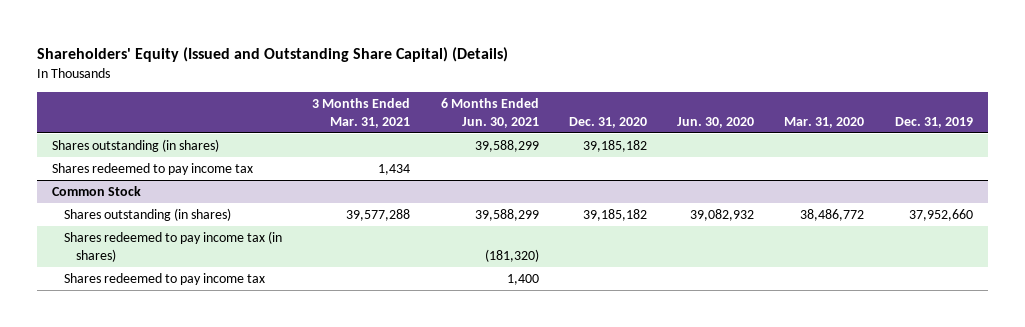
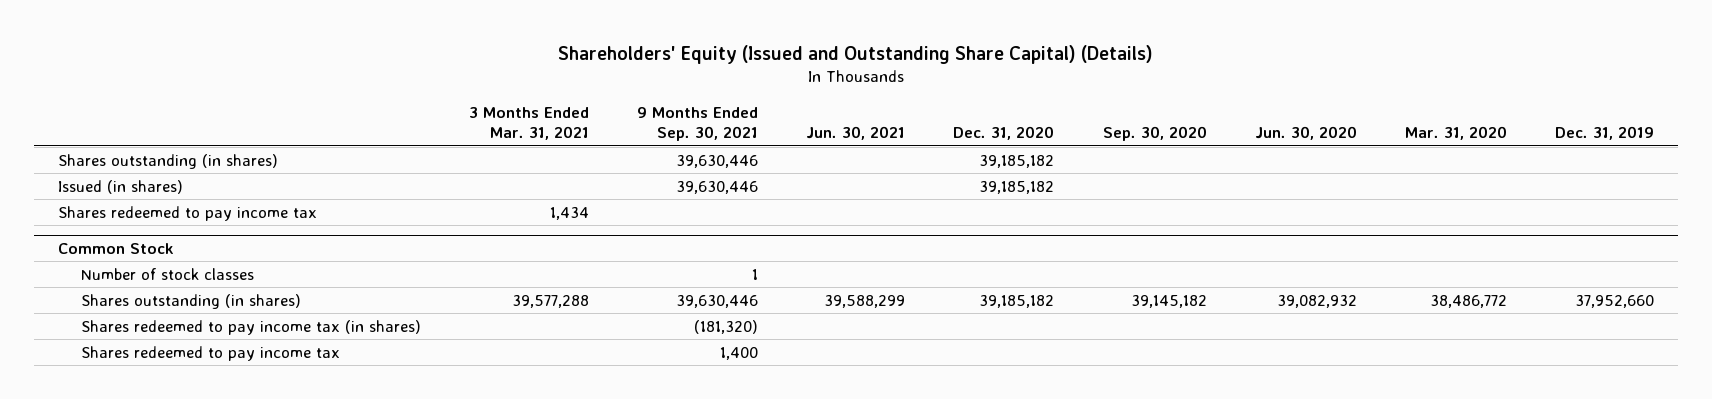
- | 3 Months Ended Mar. 31, 2021 | 6 Months Ended Jun. 30, 2021 | Dec. 31, 2020 | Jun. 30, 2020 | Mar. 31, 2020 | Dec. 31, 2019
+ | 3 Months Ended Mar. 31, 2021 | 9 Months Ended Sep. 30, 2021 | Jun. 30, 2021 | Dec. 31, 2020 | Sep. 30, 2020 | Jun. 30, 2020 | Mar. 31, 2020 | Dec. 31, 2019
+ Issued (in shares) | | 39,630,446 | | 39,185,182 | | | |
@ Common Stock
+ Number of stock classes | | 1 | | | | | |

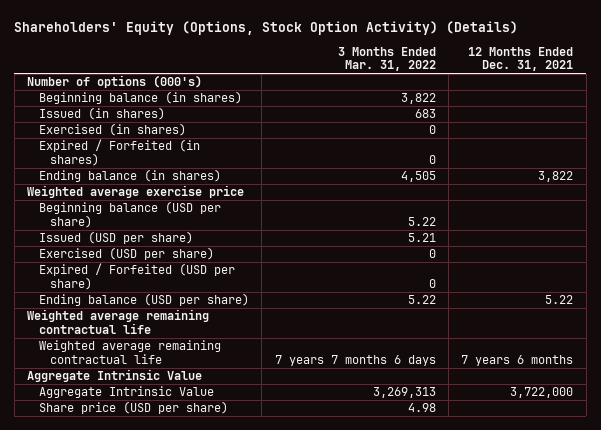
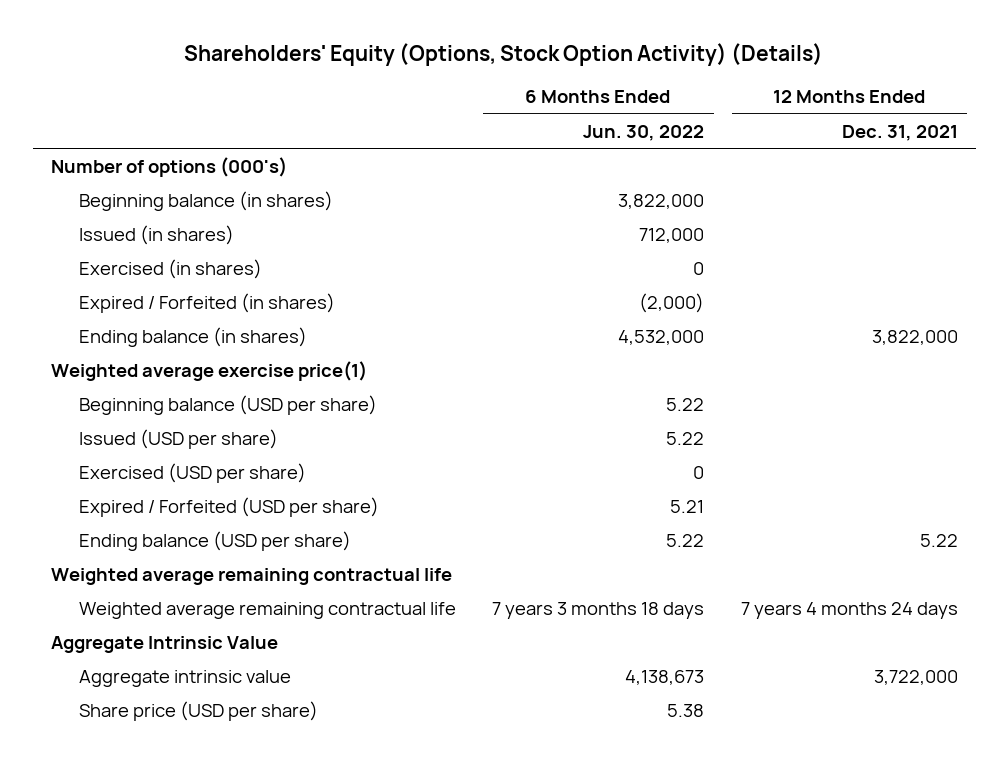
- | 3 Months Ended Mar. 31, 2022 | 12 Months Ended Dec. 31, 2021
+ | 6 Months Ended Jun. 30, 2022 | 12 Months Ended Dec. 31, 2021
- Ending balance (in shares) | 4,505 | 3,822
- Weighted average exercise price
+ Ending balance (in shares) | 4,532,000 | 3,822,000
+ Weighted average exercise price(1)
- Weighted average remaining contractual life | 7 years 7 months 6 days | 7 years 6 months
+ Weighted average remaining contractual life | 7 years 3 months 18 days | 7 years 4 months 24 days
- Aggregate Intrinsic Value | 3,269,313 | 3,722,000
+ Aggregate intrinsic value | 4,138,673 | 3,722,000

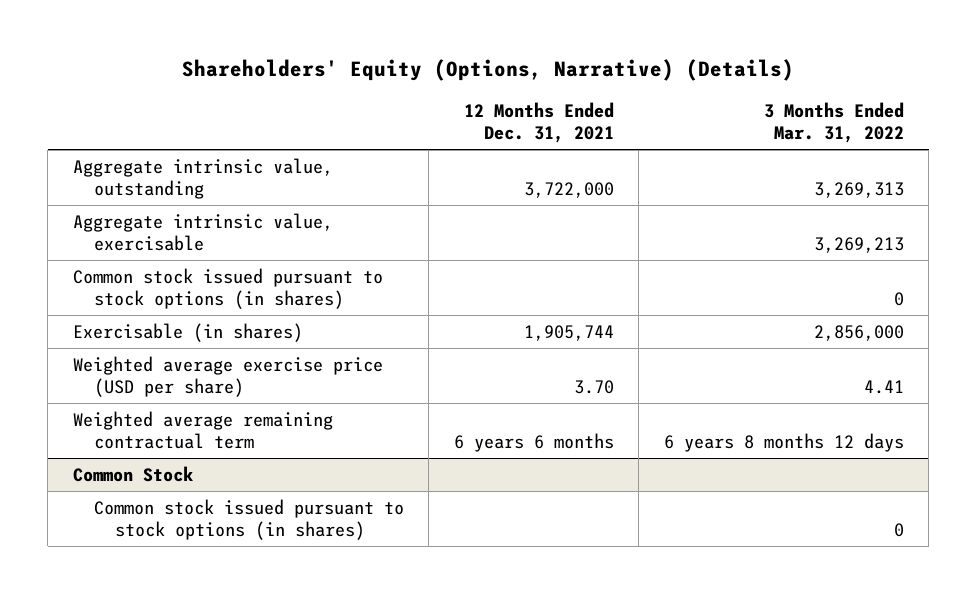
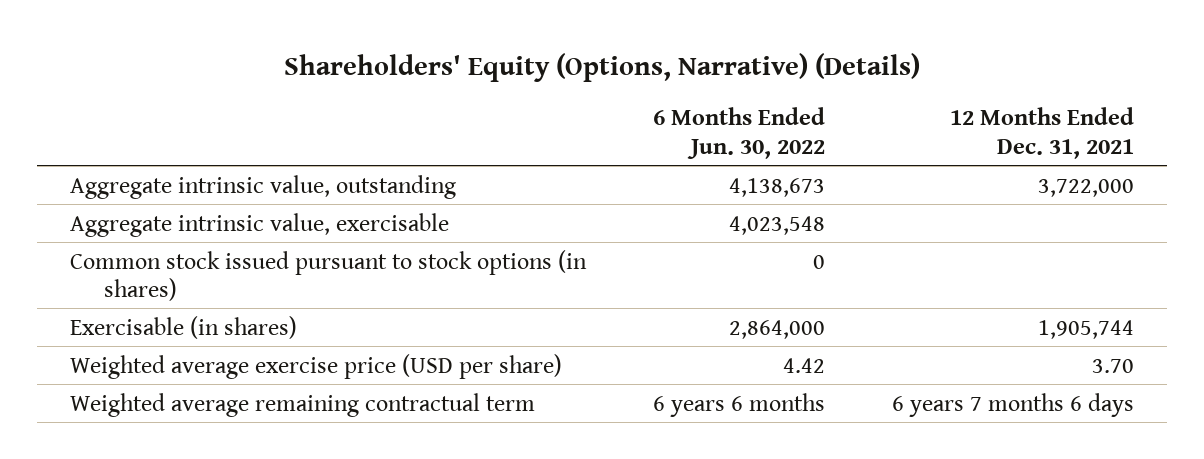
- | 12 Months Ended Dec. 31, 2021 | 3 Months Ended Mar. 31, 2022
+ | 6 Months Ended Jun. 30, 2022 | 12 Months Ended Dec. 31, 2021
- Weighted average remaining contractual term | 6 years 6 months | 6 years 8 months 12 days
- Common Stock
- Common stock issued pursuant to stock options (in shares) | | 0
+ Weighted average remaining contractual term | 6 years 6 months | 6 years 7 months 6 days

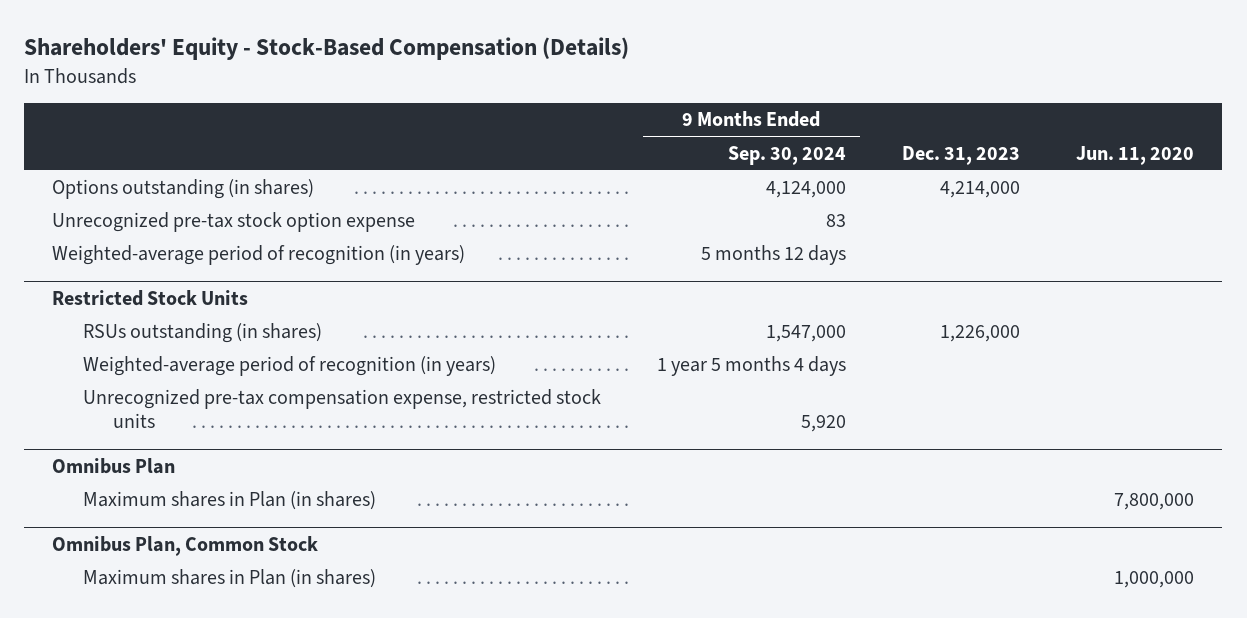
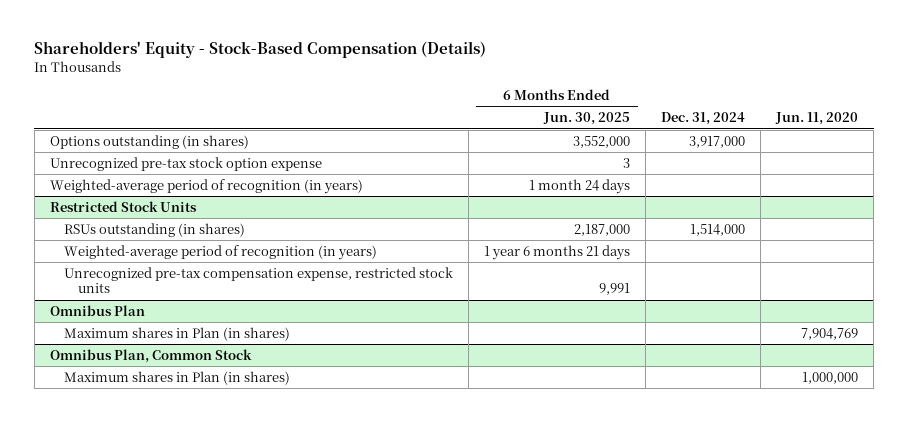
- | 9 Months Ended Sep. 30, 2024 | Dec. 31, 2023 | Jun. 11, 2020
+ | 6 Months Ended Jun. 30, 2025 | Dec. 31, 2024 | Jun. 11, 2020
@ Omnibus Plan
- Maximum shares in Plan (in shares) | | | 7,800,000
+ Maximum shares in Plan (in shares) | | | 7,904,769

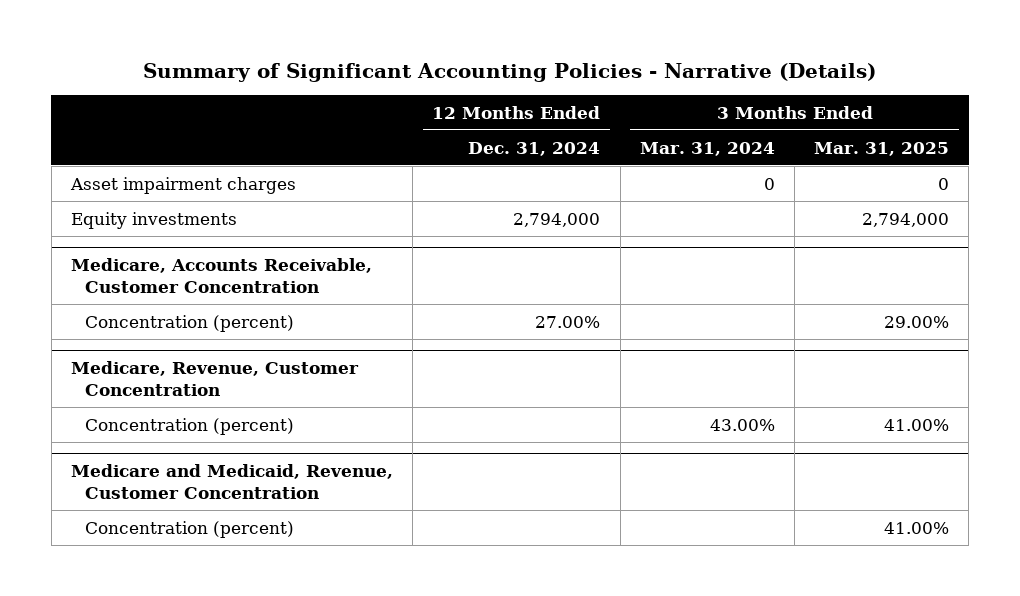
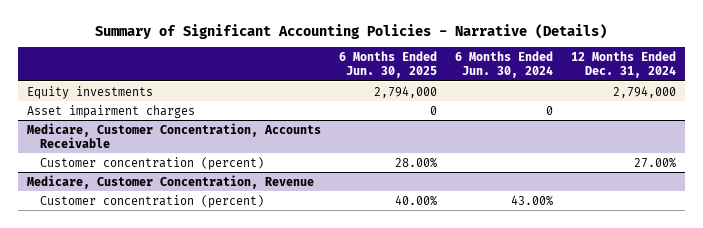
- | 12 Months Ended Dec. 31, 2024 | 3 Months Ended Mar. 31, 2024 | 3 Months Ended Mar. 31, 2025
+ | 6 Months Ended Jun. 30, 2025 | 6 Months Ended Jun. 30, 2024 | 12 Months Ended Dec. 31, 2024
- Medicare, Accounts Receivable, Customer Concentration
- Concentration (percent) | 27.00% | | 29.00%
- Medicare, Revenue, Customer Concentration
- Concentration (percent) | | 43.00% | 41.00%
- Medicare and Medicaid, Revenue, Customer Concentration
- Concentration (percent) | | | 41.00%
moved down: Asset impairment charges | 0 | 0 |
+ Medicare, Customer Concentration, Accounts Receivable
+ Customer concentration (percent) | 28.00% | | 27.00%
+ Medicare, Customer Concentration, Revenue
+ Customer concentration (percent) | 40.00% | 43.00% |

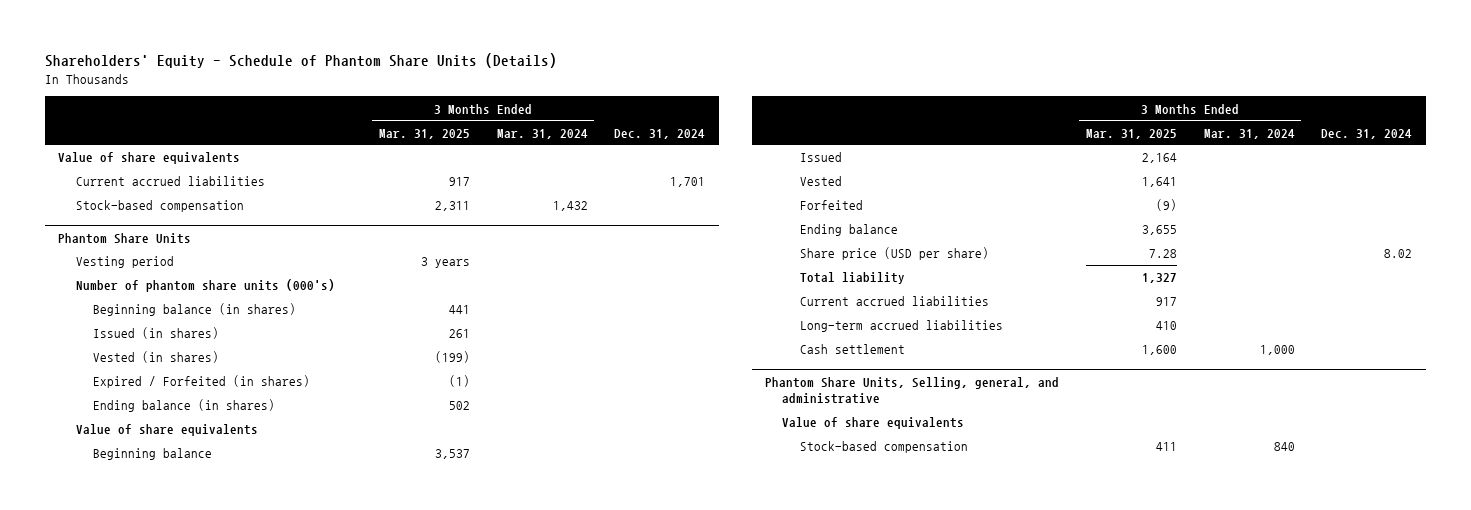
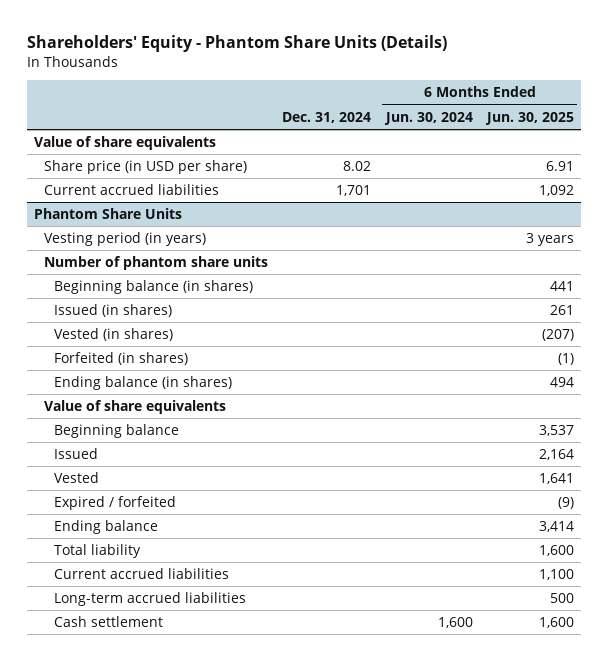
- Shareholders' Equity - Schedule of Phantom Share Units (Details)
+ Shareholders' Equity - Phantom Share Units (Details)
- | 3 Months Ended Mar. 31, 2025 | 3 Months Ended Mar. 31, 2024 | Dec. 31, 2024
+ | Dec. 31, 2024 | 6 Months Ended Jun. 30, 2024 | 6 Months Ended Jun. 30, 2025
+ Share price (in USD per share) | 8.02 | | 6.91
- Stock-based compensation | 2,311 | 1,432 |
@ Phantom Share Units
- Vesting period | 3 years | |
- Number of phantom share units (000's)
+ Vesting period (in years) | | | 3 years
+ Number of phantom share units
- Expired / Forfeited (in shares) | (1) | |
+ Forfeited (in shares) | | | (1)
- Forfeited | (9) | |
+ Expired / forfeited | | | (9)
- Share price (USD per share) | 7.28 | | 8.02
- Phantom Share Units, Selling, general, and administrative
- Value of share equivalents
- Stock-based compensation | 411 | 840 |

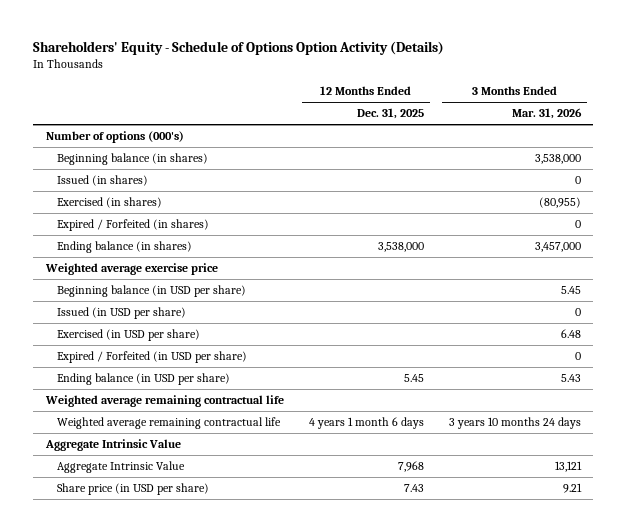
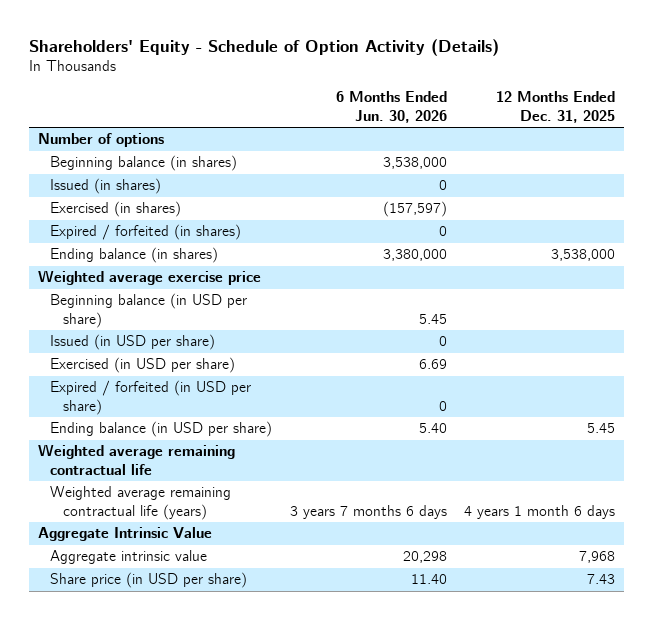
- Shareholders' Equity - Schedule of Options Option Activity (Details)
+ Shareholders' Equity - Schedule of Option Activity (Details)
- | 12 Months Ended Dec. 31, 2025 | 3 Months Ended Mar. 31, 2026
+ | 6 Months Ended Jun. 30, 2026 | 12 Months Ended Dec. 31, 2025
- Number of options (000's)
+ Number of options
- Expired / Forfeited (in shares) | | 0
+ Expired / forfeited (in shares) | 0 |
- Expired / Forfeited (in USD per share) | | 0
+ Expired / forfeited (in USD per share) | 0 |
- Weighted average remaining contractual life | 4 years 1 month 6 days | 3 years 10 months 24 days
+ Weighted average remaining contractual life (years) | 3 years 7 months 6 days | 4 years 1 month 6 days
- Aggregate Intrinsic Value | 7,968 | 13,121
+ Aggregate intrinsic value | 20,298 | 7,968

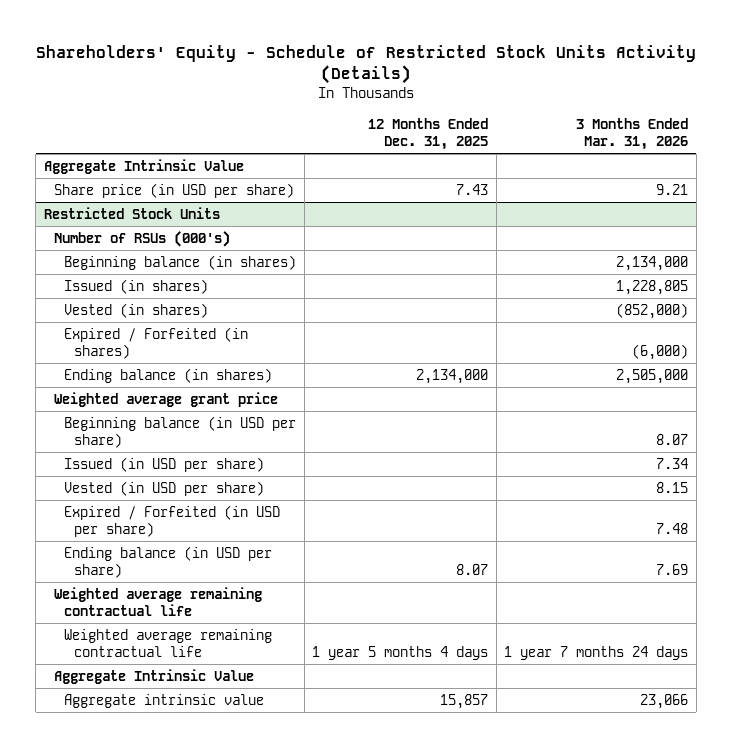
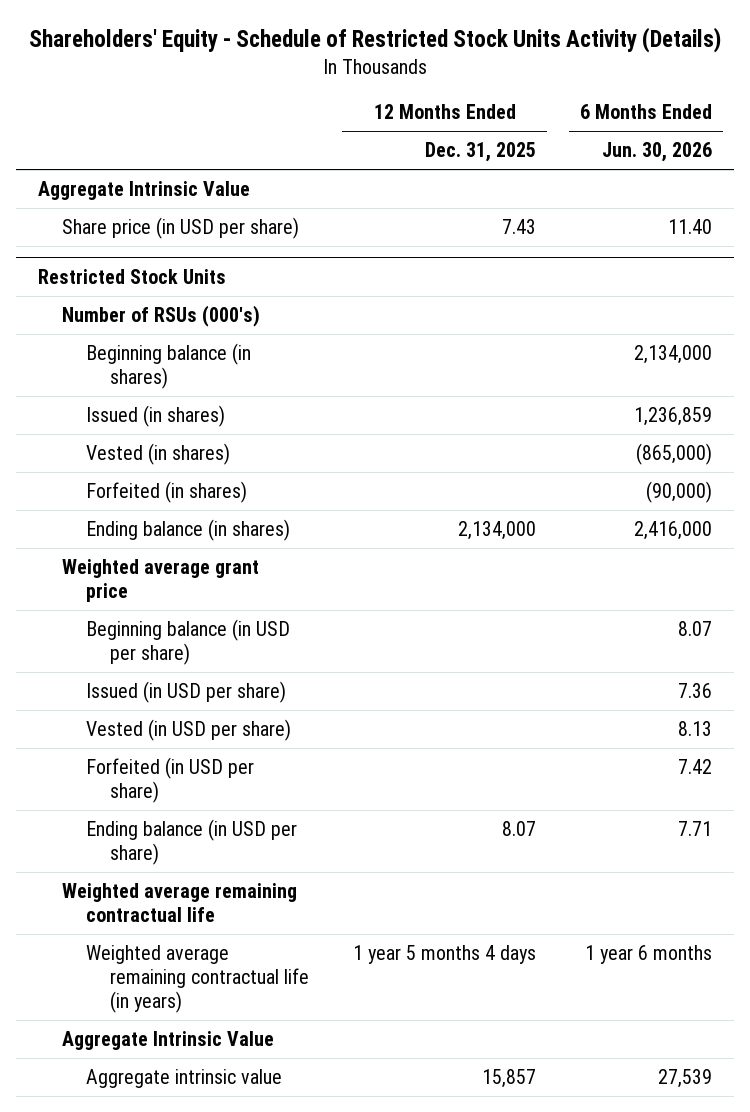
- | 12 Months Ended Dec. 31, 2025 | 3 Months Ended Mar. 31, 2026
+ | 12 Months Ended Dec. 31, 2025 | 6 Months Ended Jun. 30, 2026
@ Restricted Stock Units
- Expired / Forfeited (in shares) | | (6,000)
+ Forfeited (in shares) | | (90,000)
- Expired / Forfeited (in USD per share) | | 7.48
+ Forfeited (in USD per share) | | 7.42
- Weighted average remaining contractual life | 1 year 5 months 4 days | 1 year 7 months 24 days
+ Weighted average remaining contractual life (in years) | 1 year 5 months 4 days | 1 year 6 months

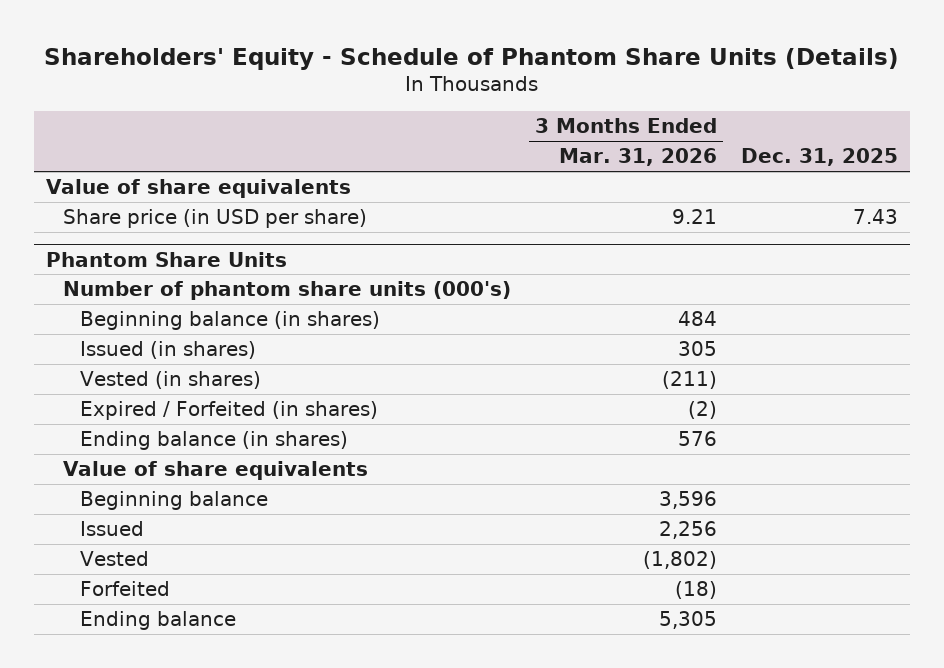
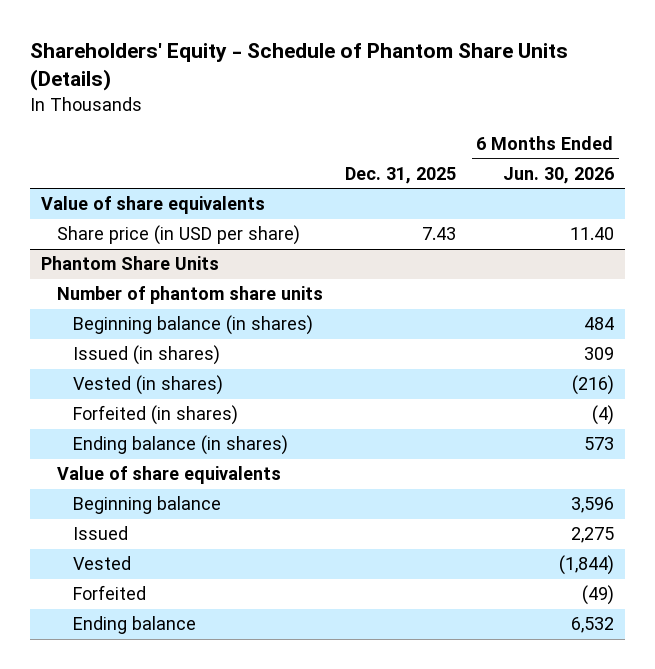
- | 3 Months Ended Mar. 31, 2026 | Dec. 31, 2025
+ | Dec. 31, 2025 | 6 Months Ended Jun. 30, 2026
@ Phantom Share Units
- Number of phantom share units (000's)
+ Number of phantom share units
- Expired / Forfeited (in shares) | (2) |
+ Forfeited (in shares) | | (4)

